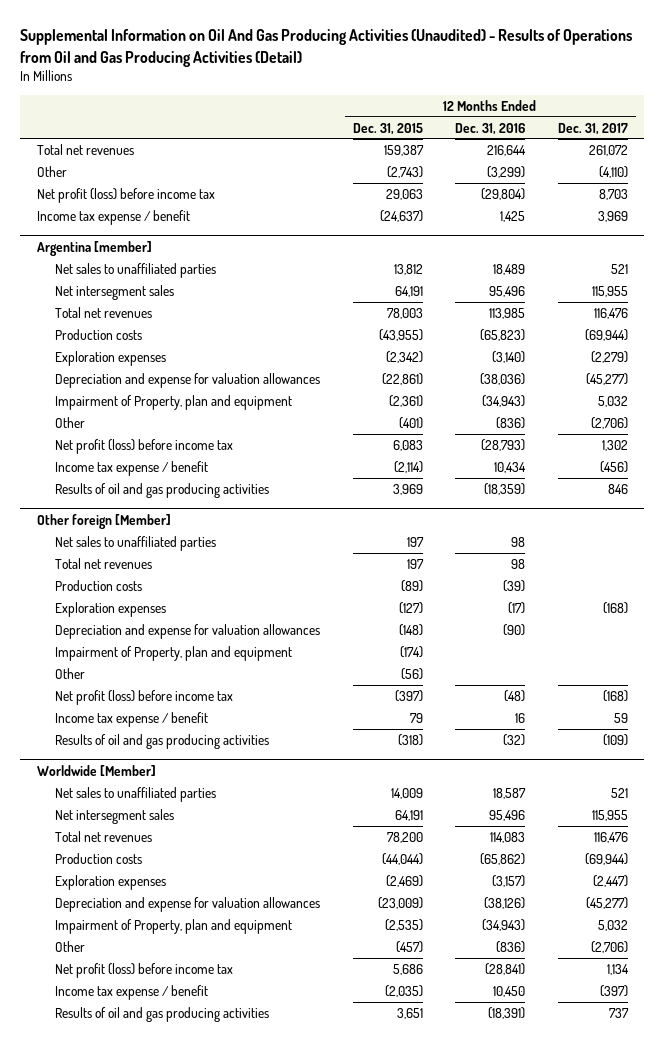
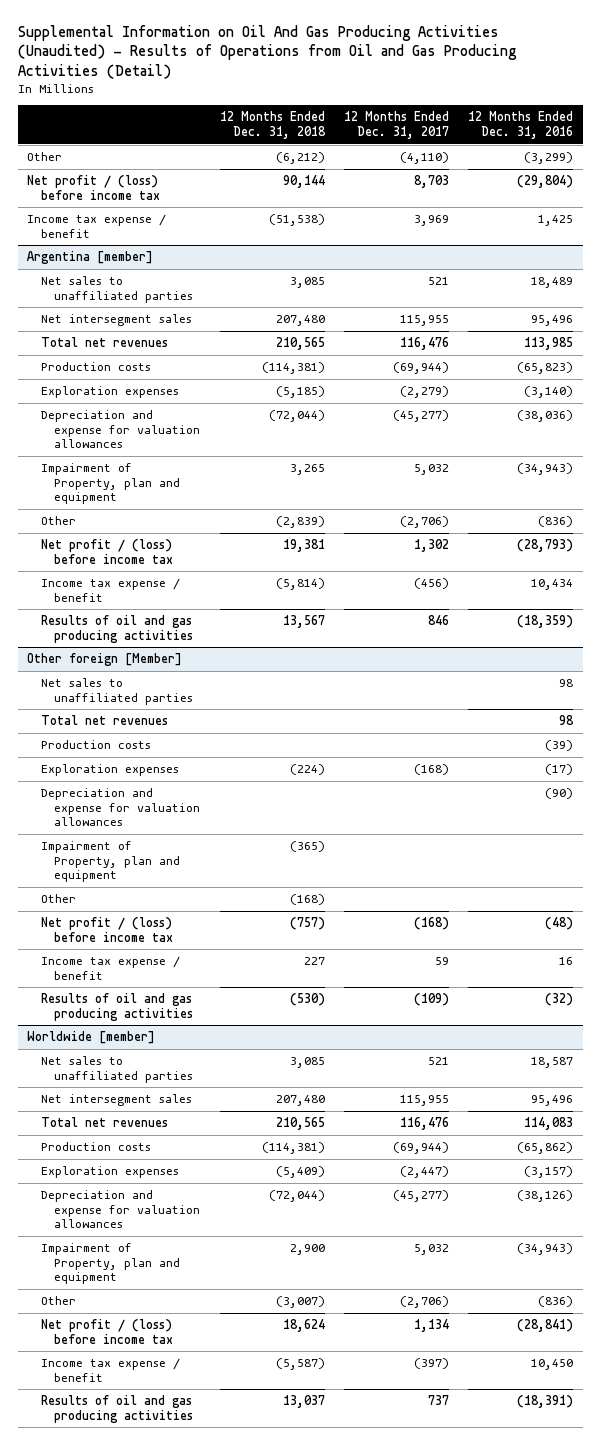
- | 12 Months Ended Dec. 31, 2015 | 12 Months Ended Dec. 31, 2016 | 12 Months Ended Dec. 31, 2017
+ | 12 Months Ended Dec. 31, 2018 | 12 Months Ended Dec. 31, 2017 | 12 Months Ended Dec. 31, 2016
- Total net revenues | 159,387 | 216,644 | 261,072
- Net profit (loss) before income tax | 29,063 | (29,804) | 8,703
+ Net profit / (loss) before income tax | 90,144 | 8,703 | (29,804)
@ Argentina [member]
- Net profit (loss) before income tax | 6,083 | (28,793) | 1,302
+ Net profit / (loss) before income tax | 19,381 | 1,302 | (28,793)
@ Other foreign [Member]
- Net profit (loss) before income tax | (397) | (48) | (168)
+ Net profit / (loss) before income tax | (757) | (168) | (48)
- Worldwide [Member]
+ Worldwide [member]
- Net profit (loss) before income tax | 5,686 | (28,841) | 1,134
+ Net profit / (loss) before income tax | 18,624 | 1,134 | (28,841)

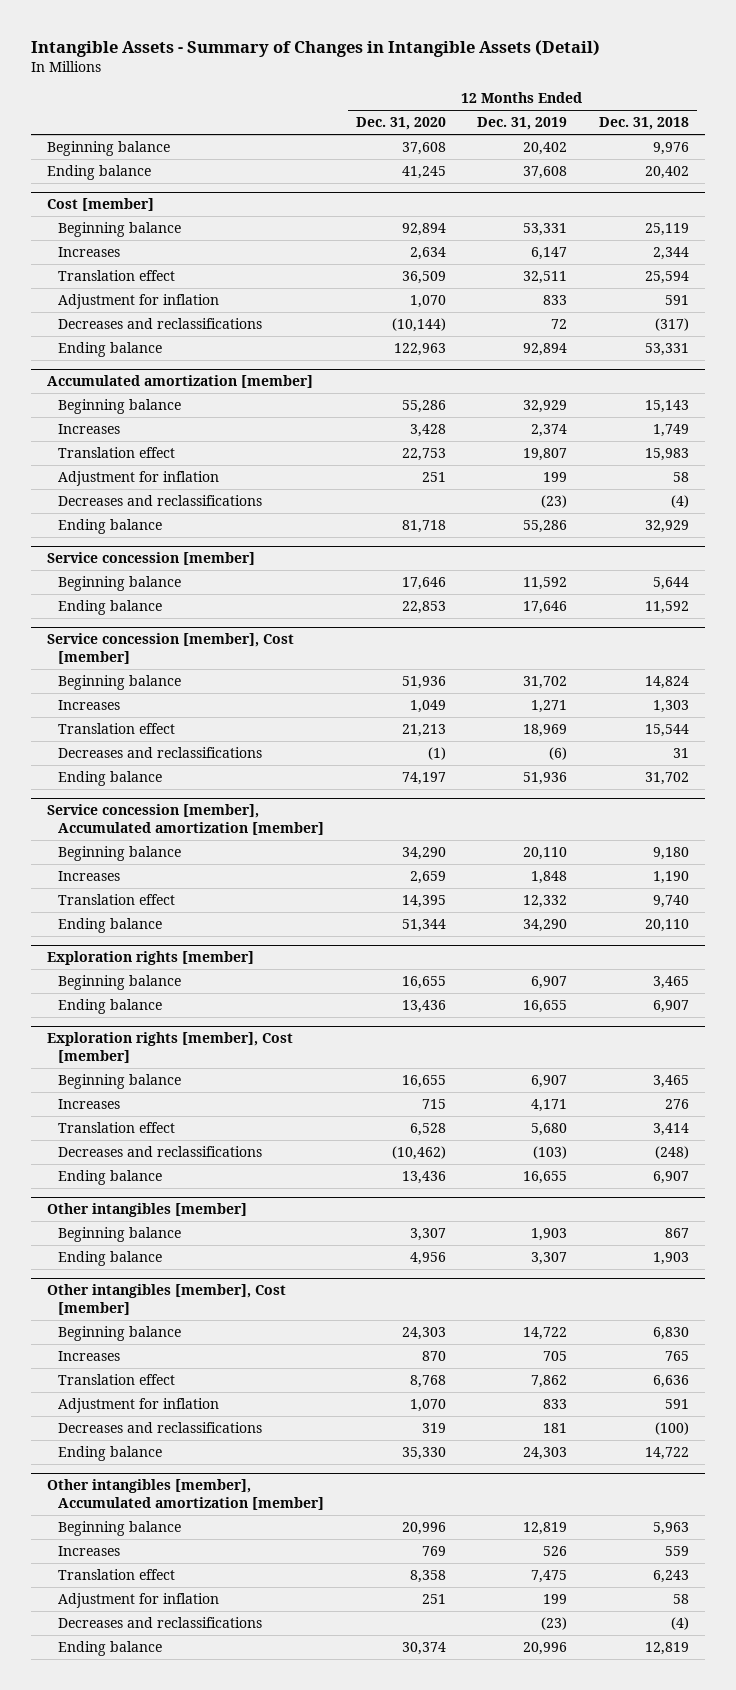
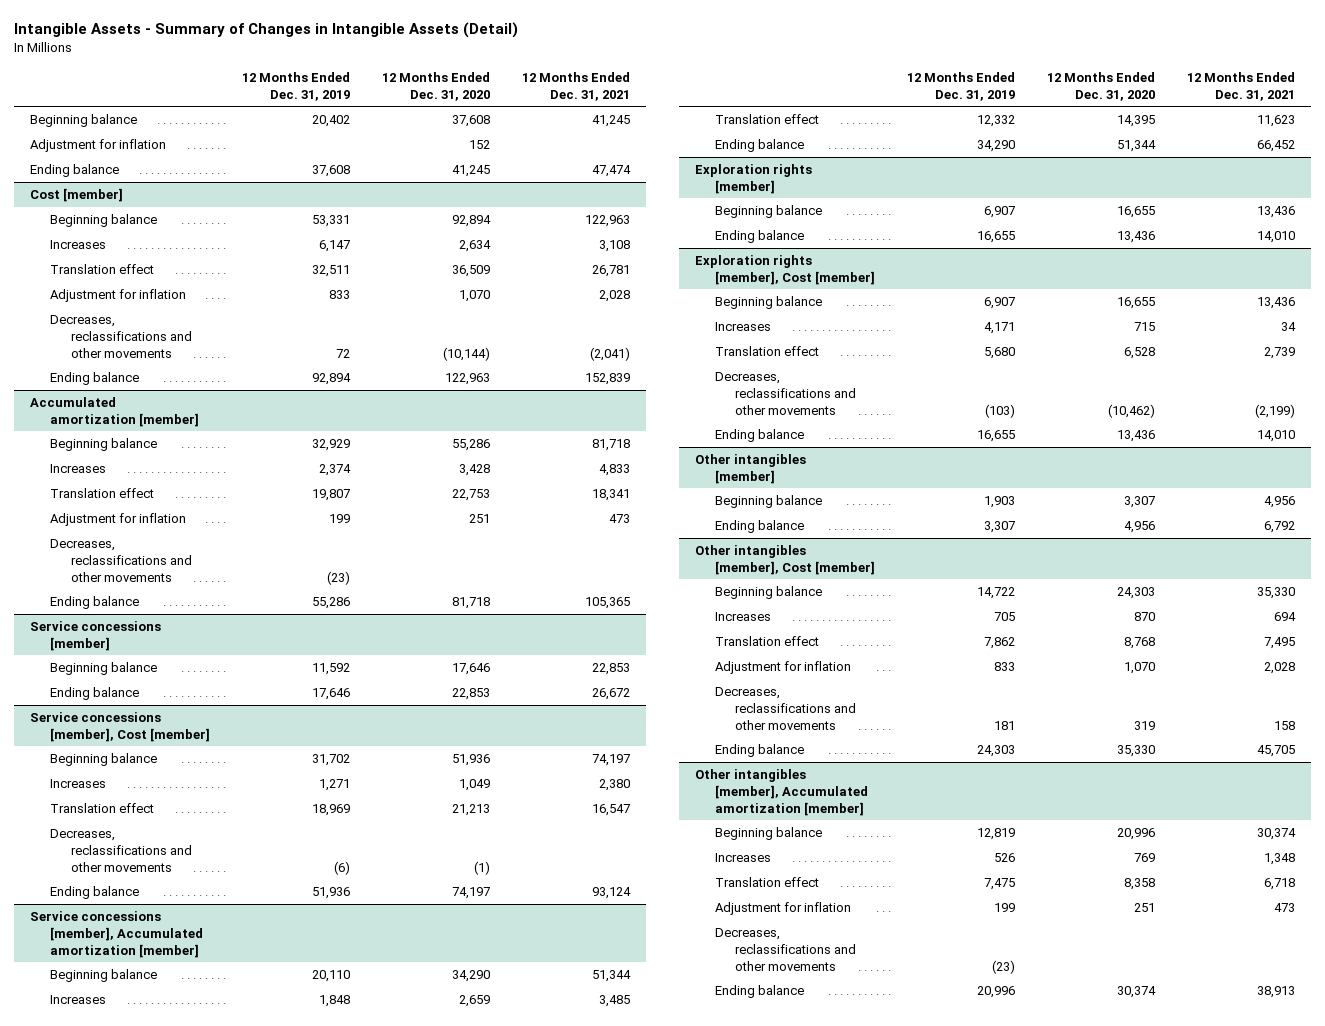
- | 12 Months Ended Dec. 31, 2020 | 12 Months Ended Dec. 31, 2019 | 12 Months Ended Dec. 31, 2018
+ | 12 Months Ended Dec. 31, 2019 | 12 Months Ended Dec. 31, 2020 | 12 Months Ended Dec. 31, 2021
+ Adjustment for inflation | | 152 |
@ Cost [member]
- Decreases and reclassifications | (10,144) | 72 | (317)
+ Decreases, reclassifications and other movements | 72 | (10,144) | (2,041)
@ Accumulated amortization [member]
- Decreases and reclassifications | | (23) | (4)
+ Decreases, reclassifications and other movements | (23) | |
- Service concession [member]
+ Service concessions [member]
- Service concession [member], Cost [member]
+ Service concessions [member], Cost [member]
- Decreases and reclassifications | (1) | (6) | 31
+ Decreases, reclassifications and other movements | (6) | (1) |
- Service concession [member], Accumulated amortization [member]
+ Service concessions [member], Accumulated amortization [member]
@ Exploration rights [member], Cost [member]
- Decreases and reclassifications | (10,462) | (103) | (248)
+ Decreases, reclassifications and other movements | (103) | (10,462) | (2,199)
@ Other intangibles [member], Cost [member]
- Decreases and reclassifications | 319 | 181 | (100)
+ Decreases, reclassifications and other movements | 181 | 319 | 158
@ Other intangibles [member], Accumulated amortization [member]
- Decreases and reclassifications | | (23) | (4)
+ Decreases, reclassifications and other movements | (23) | |

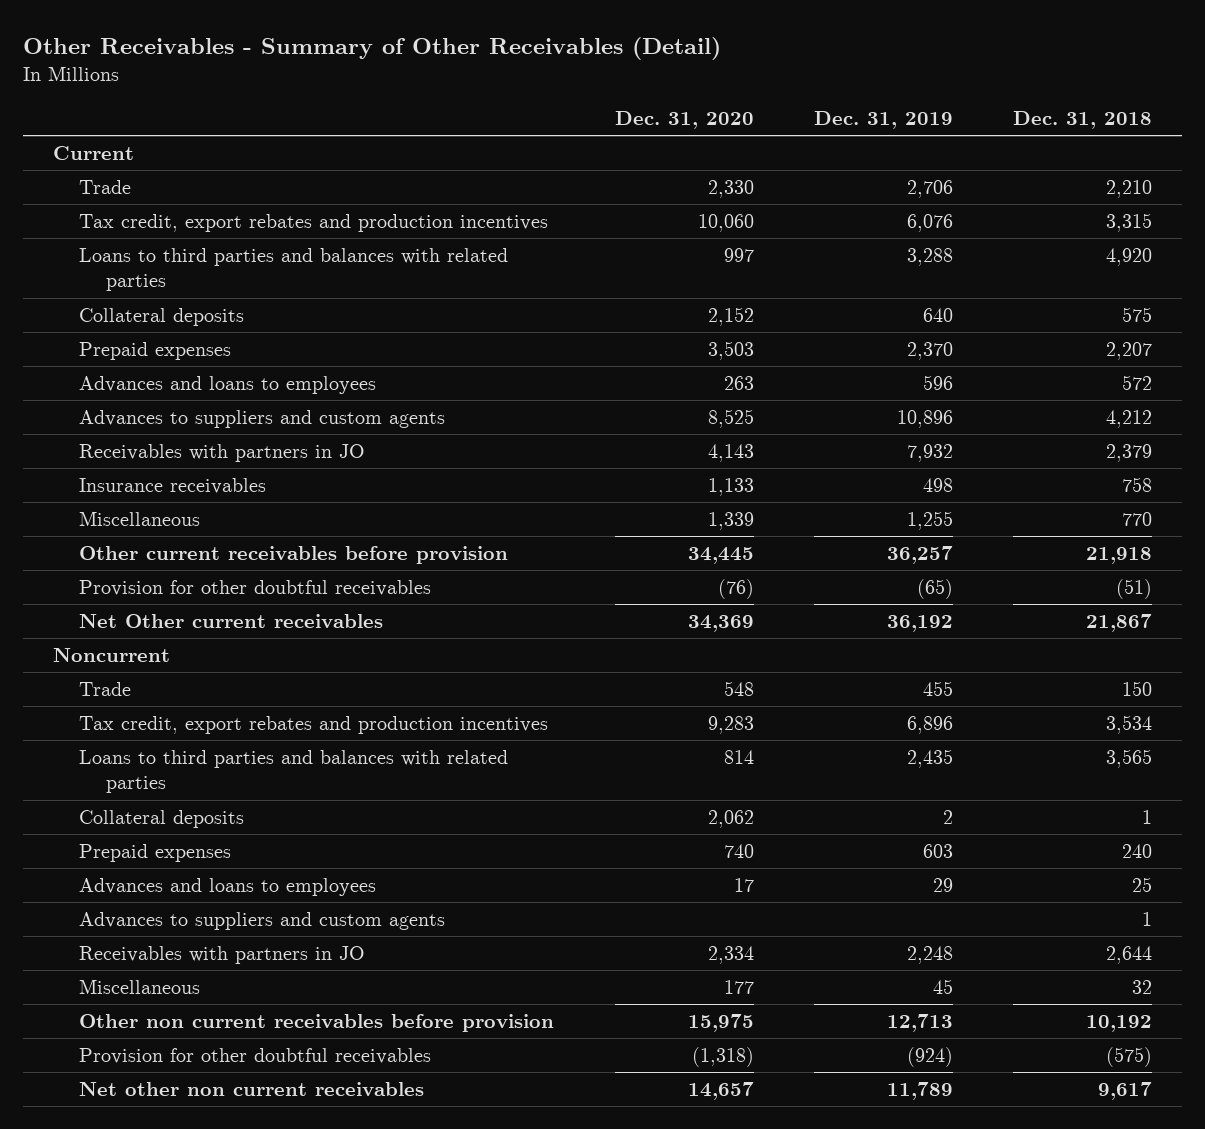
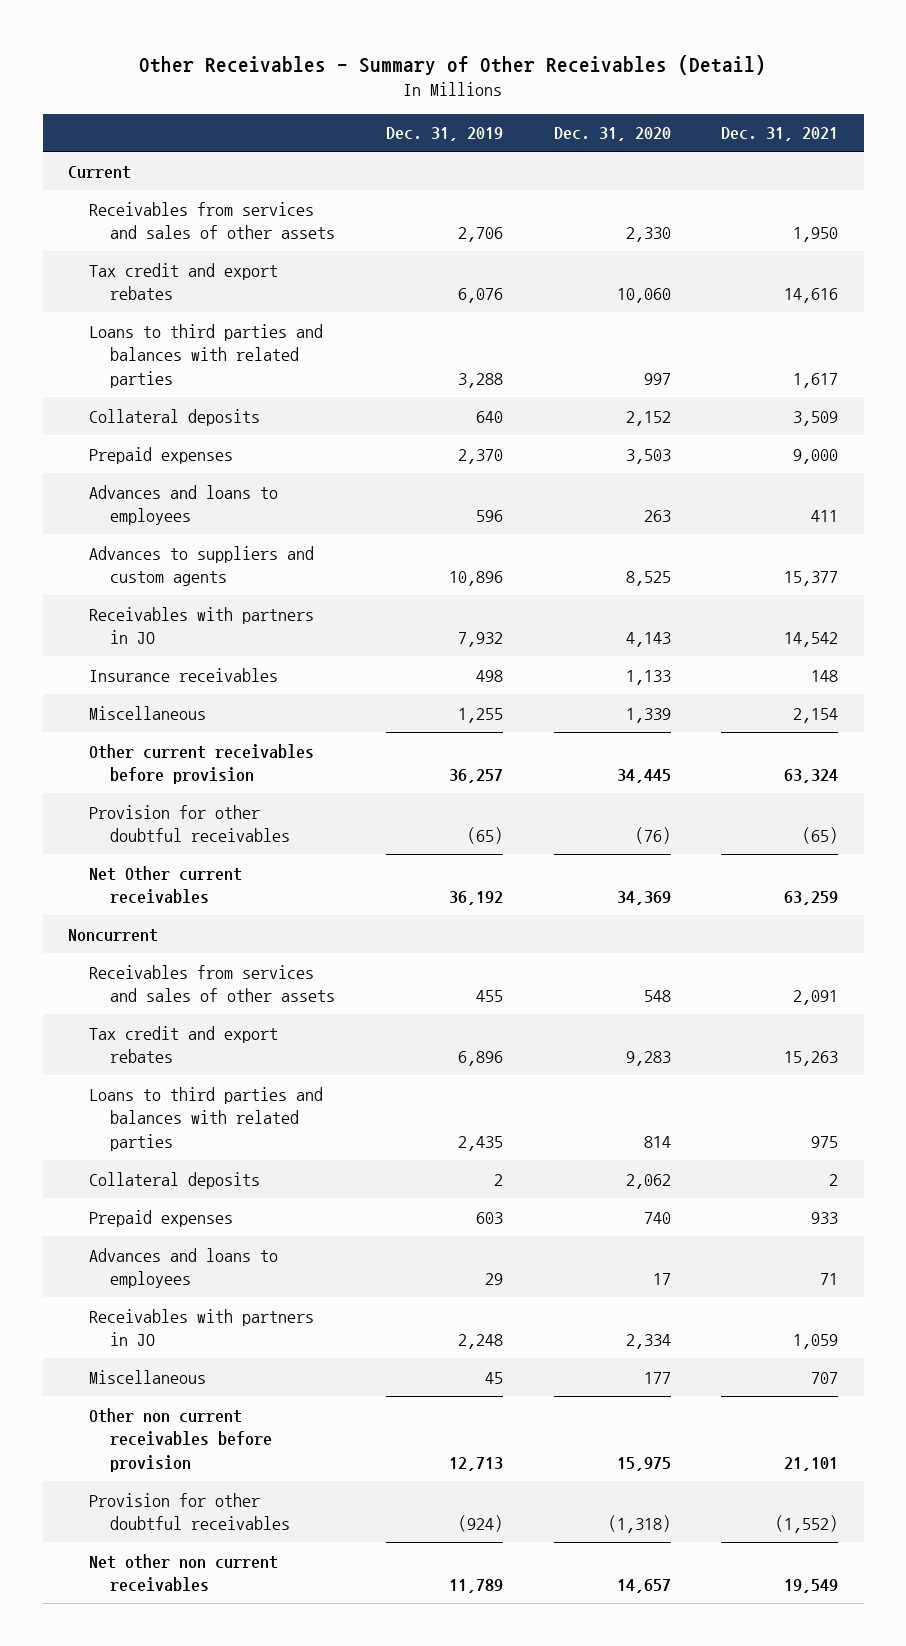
- | Dec. 31, 2020 | Dec. 31, 2019 | Dec. 31, 2018
+ | Dec. 31, 2019 | Dec. 31, 2020 | Dec. 31, 2021
- Trade | 2,330 | 2,706 | 2,210
- Tax credit, export rebates and production incentives | 10,060 | 6,076 | 3,315
+ Receivables from services and sales of other assets | 2,706 | 2,330 | 1,950
+ Tax credit and export rebates | 6,076 | 10,060 | 14,616
- Trade | 548 | 455 | 150
- Tax credit, export rebates and production incentives | 9,283 | 6,896 | 3,534
+ Receivables from services and sales of other assets | 455 | 548 | 2,091
+ Tax credit and export rebates | 6,896 | 9,283 | 15,263
- Advances to suppliers and custom agents | | | 1

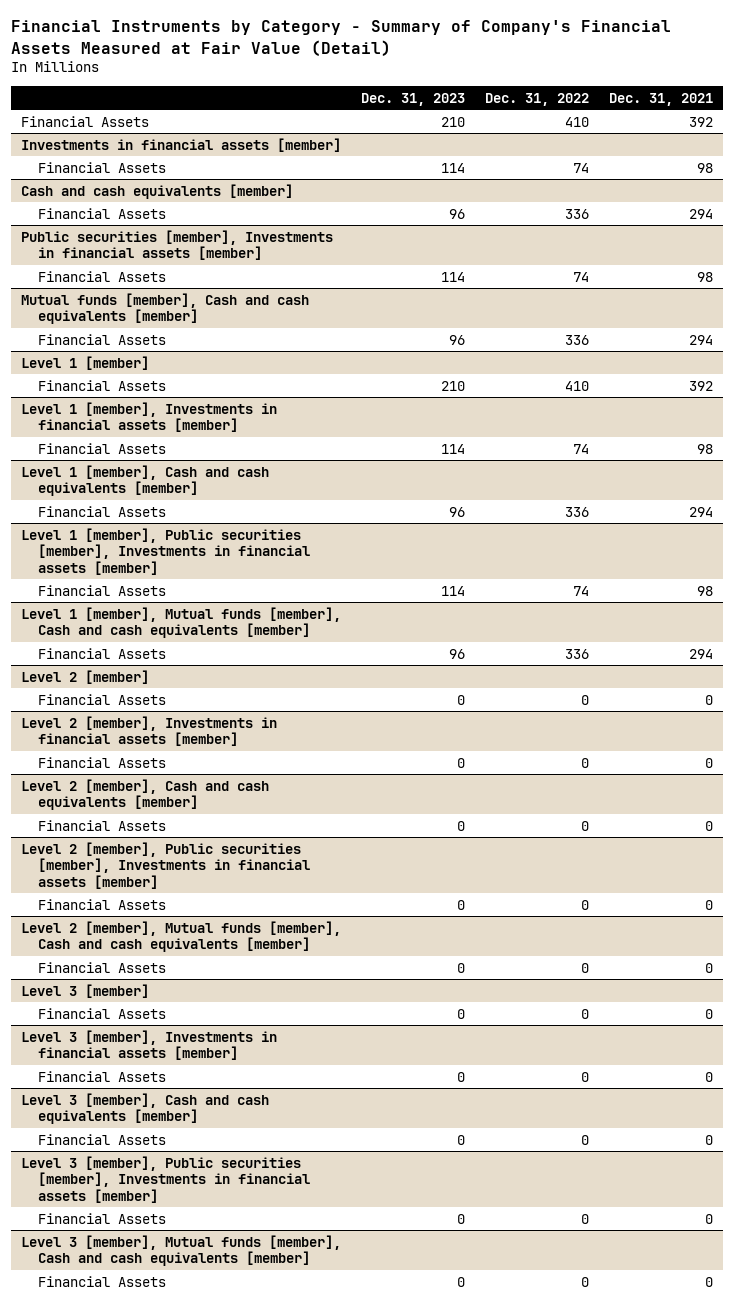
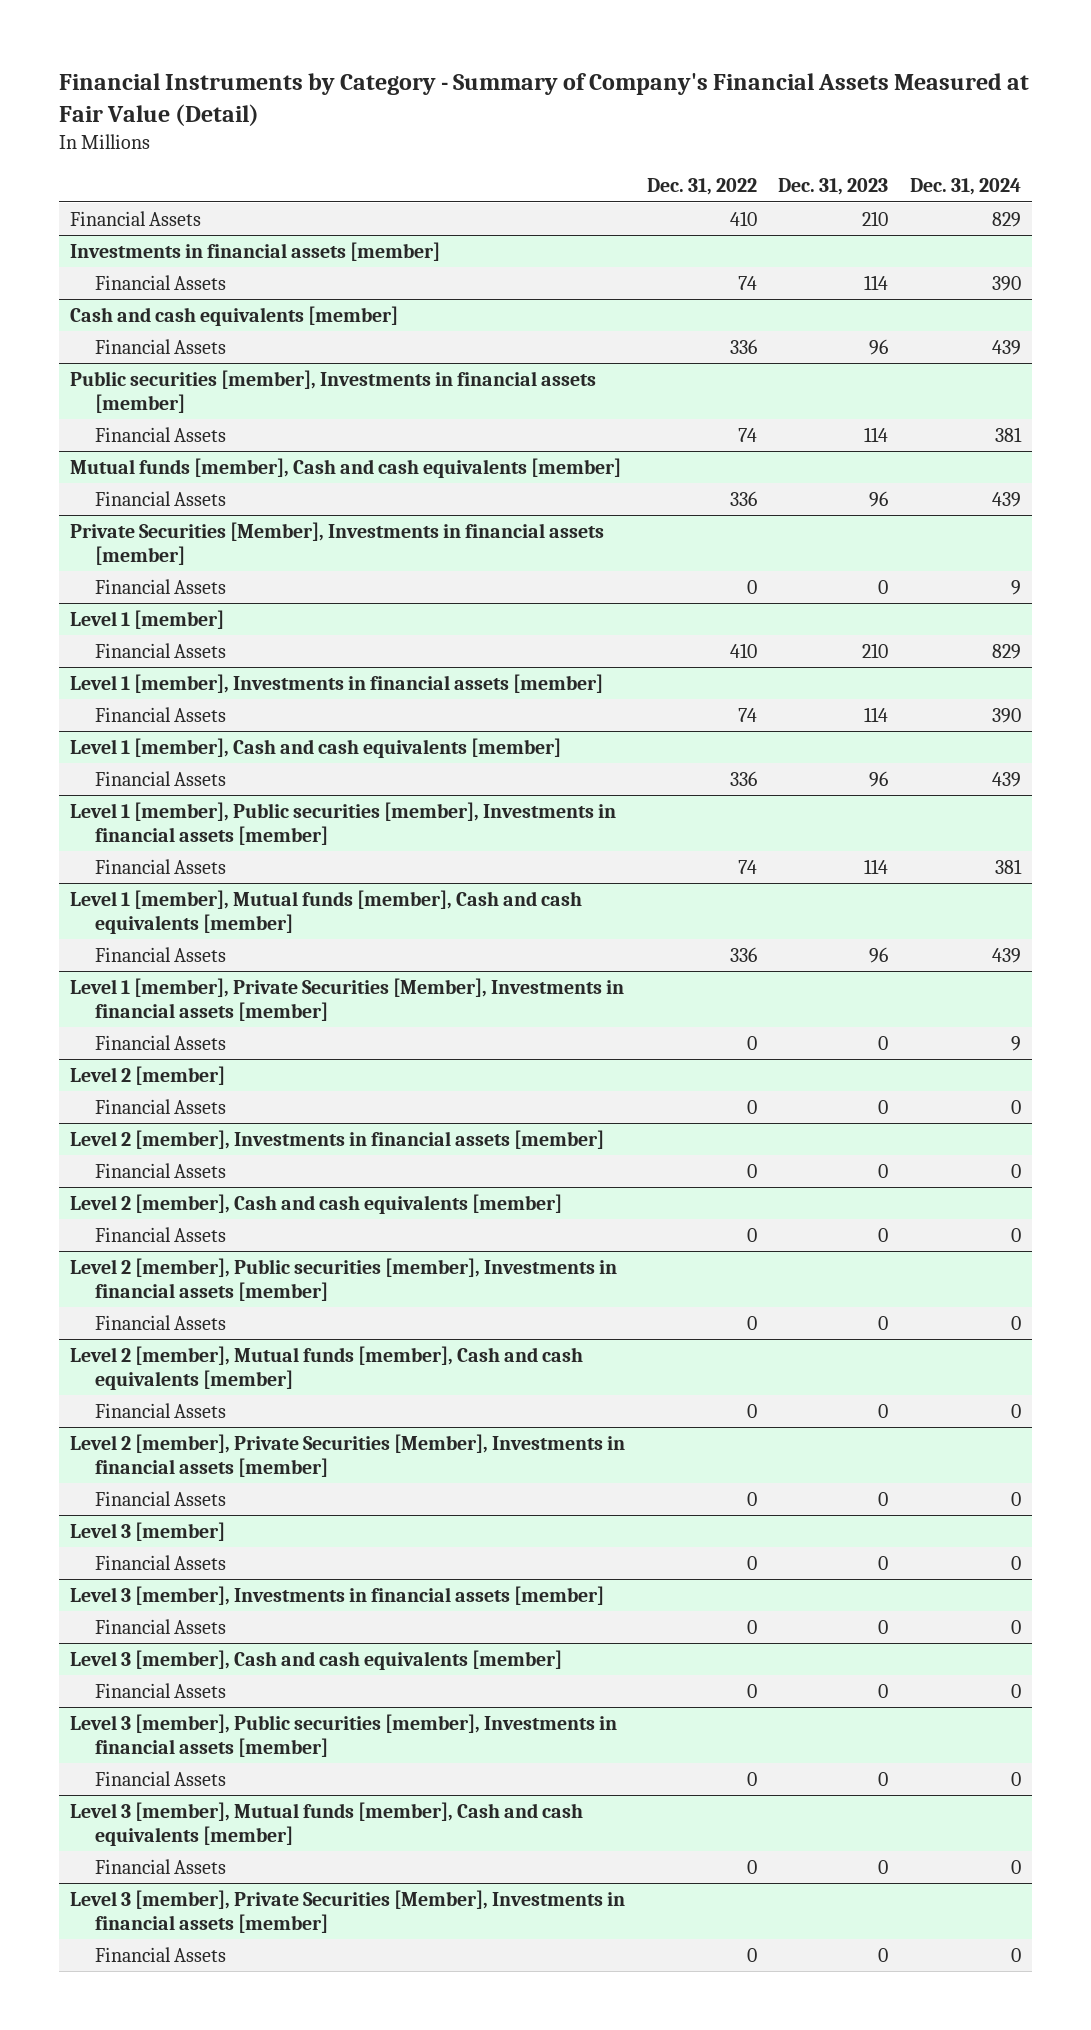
- | Dec. 31, 2023 | Dec. 31, 2022 | Dec. 31, 2021
+ | Dec. 31, 2022 | Dec. 31, 2023 | Dec. 31, 2024
+ Private Securities [Member], Investments in financial assets [member]
+ Financial Assets | 0 | 0 | 9
+ Level 1 [member], Private Securities [Member], Investments in financial assets [member]
+ Financial Assets | 0 | 0 | 9
+ Level 2 [member], Private Securities [Member], Investments in financial assets [member]
+ Financial Assets | 0 | 0 | 0
+ Level 3 [member], Private Securities [Member], Investments in financial assets [member]
+ Financial Assets | 0 | 0 | 0

